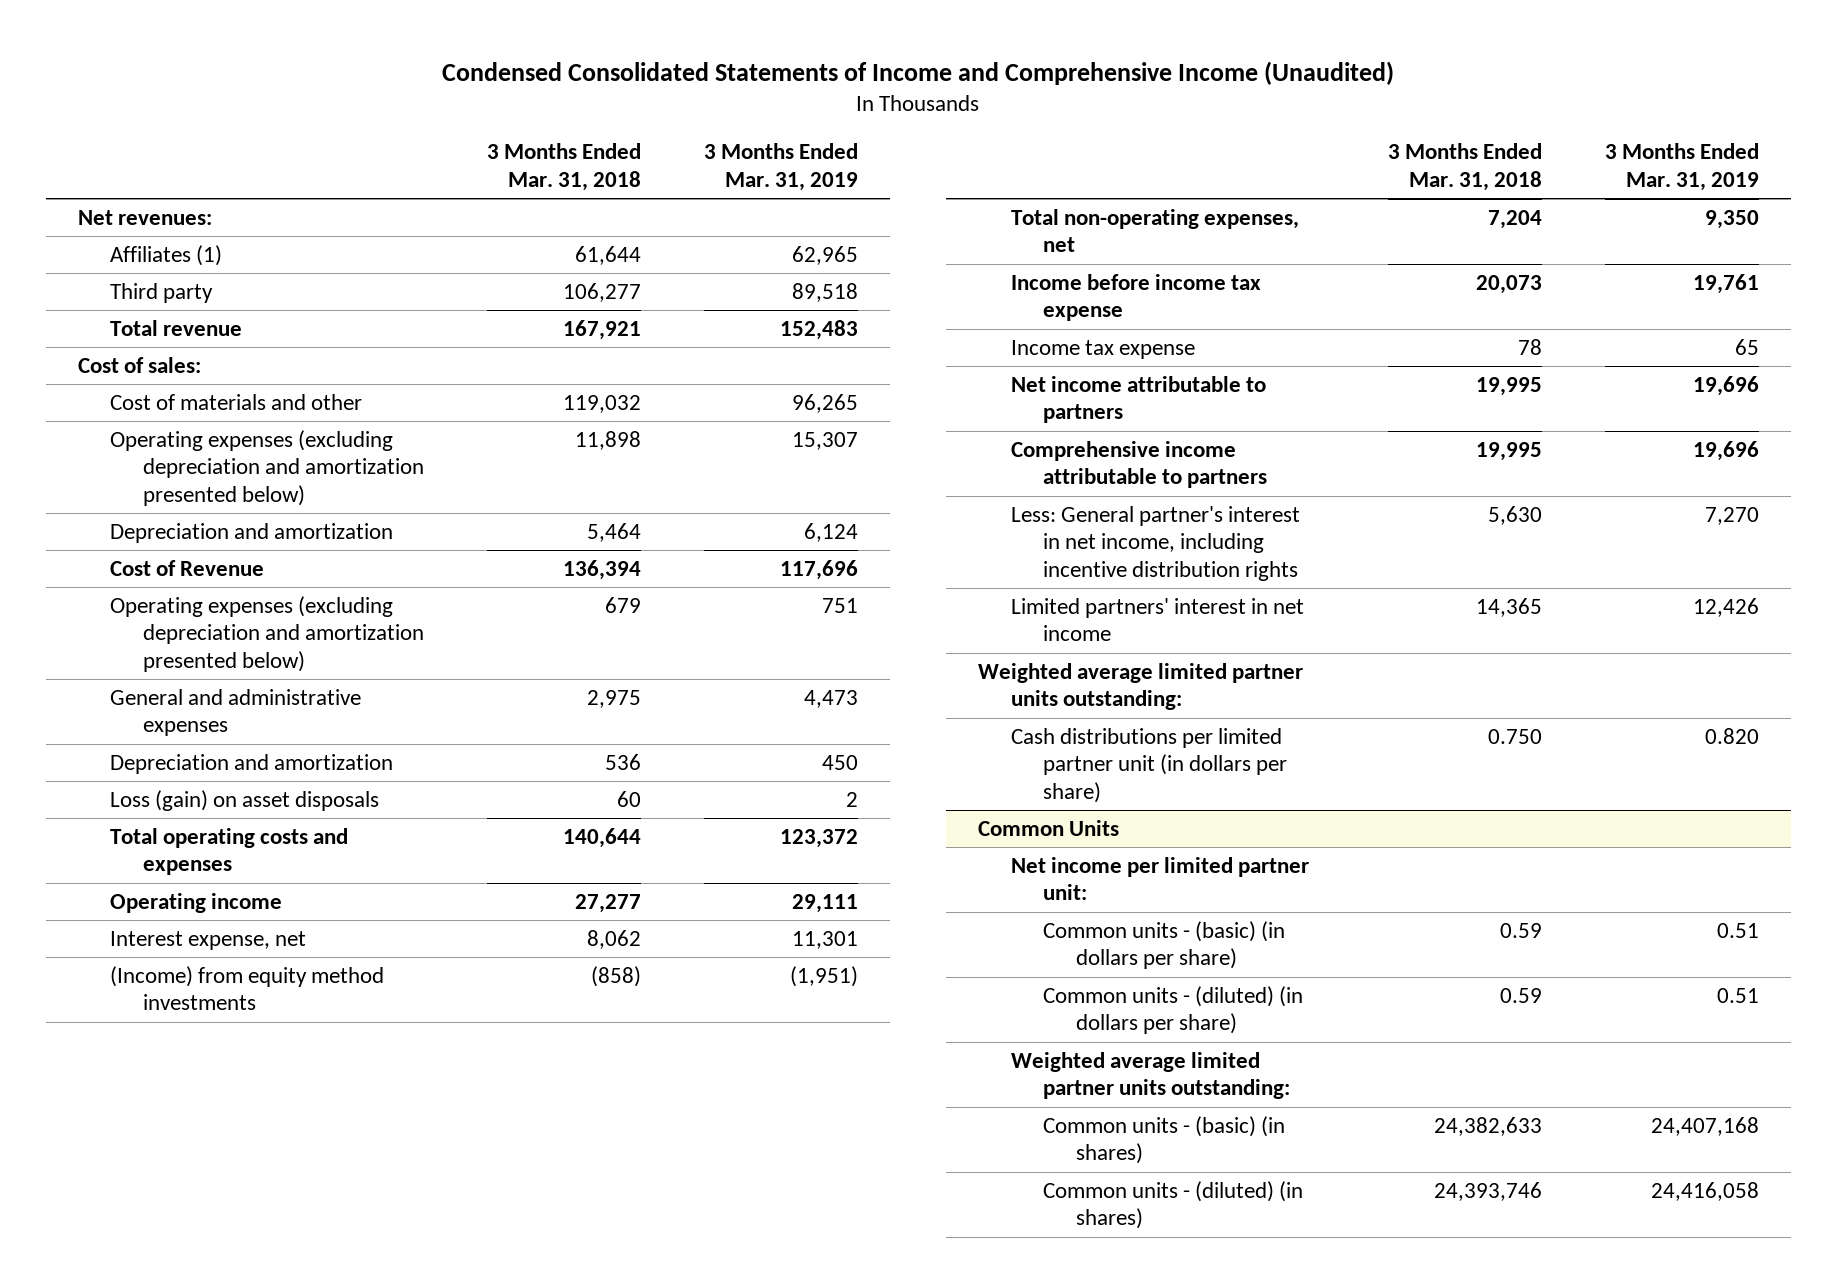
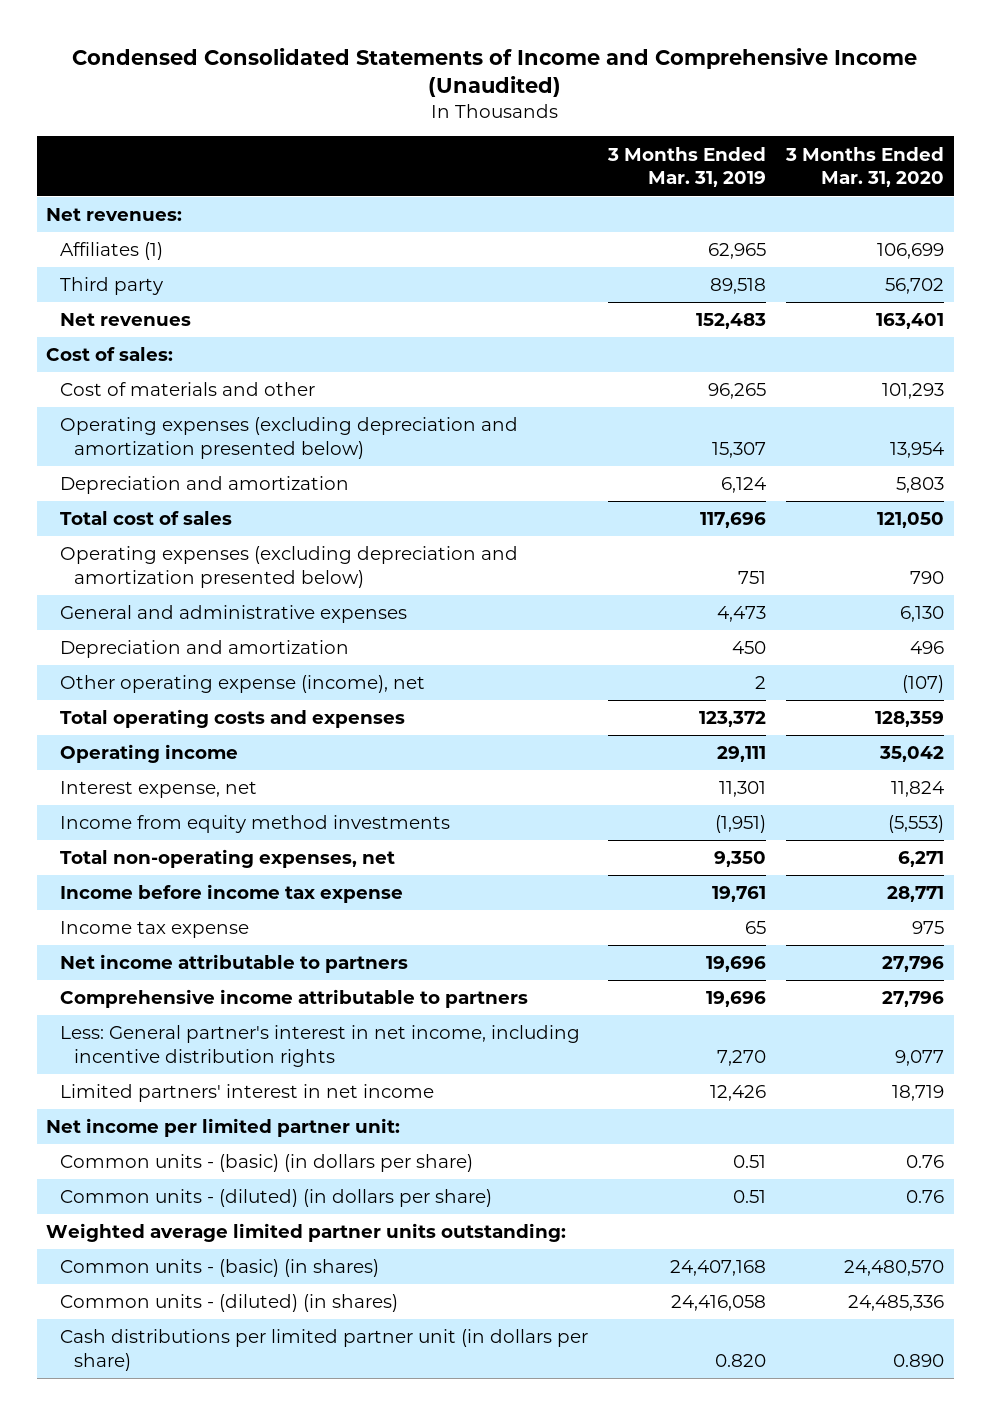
- | 3 Months Ended Mar. 31, 2018 | 3 Months Ended Mar. 31, 2019
+ | 3 Months Ended Mar. 31, 2019 | 3 Months Ended Mar. 31, 2020
- Total revenue | 167,921 | 152,483
+ Net revenues | 152,483 | 163,401
- Cost of Revenue | 136,394 | 117,696
+ Total cost of sales | 117,696 | 121,050
- Loss (gain) on asset disposals | 60 | 2
+ Other operating expense (income), net | 2 | (107)
- (Income) from equity method investments | (858) | (1,951)
+ Income from equity method investments | (1,951) | (5,553)
- Weighted average limited partner units outstanding:
- Common Units
moved down: Cash distributions per limited partner unit (in dollars per share) | 0.820 | 0.890

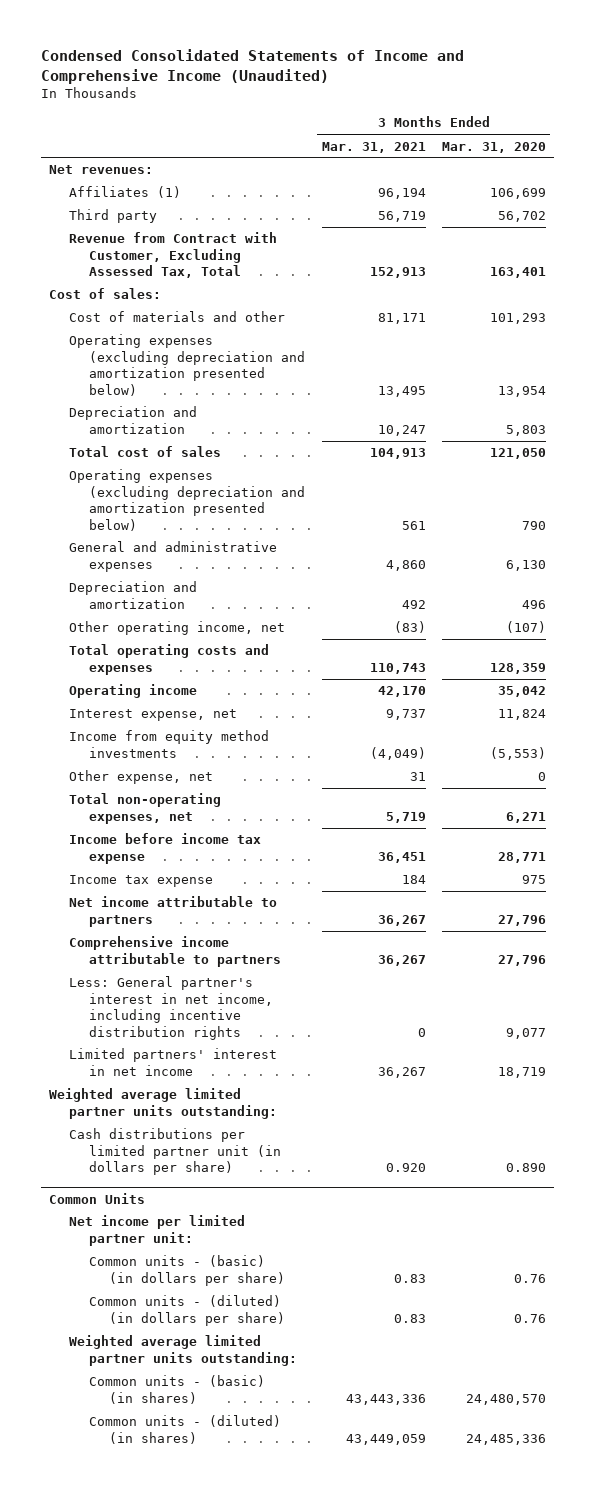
- | 3 Months Ended Mar. 31, 2019 | 3 Months Ended Mar. 31, 2020
+ | 3 Months Ended Mar. 31, 2021 | 3 Months Ended Mar. 31, 2020
- Net revenues | 152,483 | 163,401
+ Revenue from Contract with Customer, Excluding Assessed Tax, Total | 152,913 | 163,401
- Other operating expense (income), net | 2 | (107)
+ Other operating income, net | (83) | (107)
+ Other expense, net | 31 | 0
+ Weighted average limited partner units outstanding:
moved up: Cash distributions per limited partner unit (in dollars per share) | 0.920 | 0.890
+ Common Units

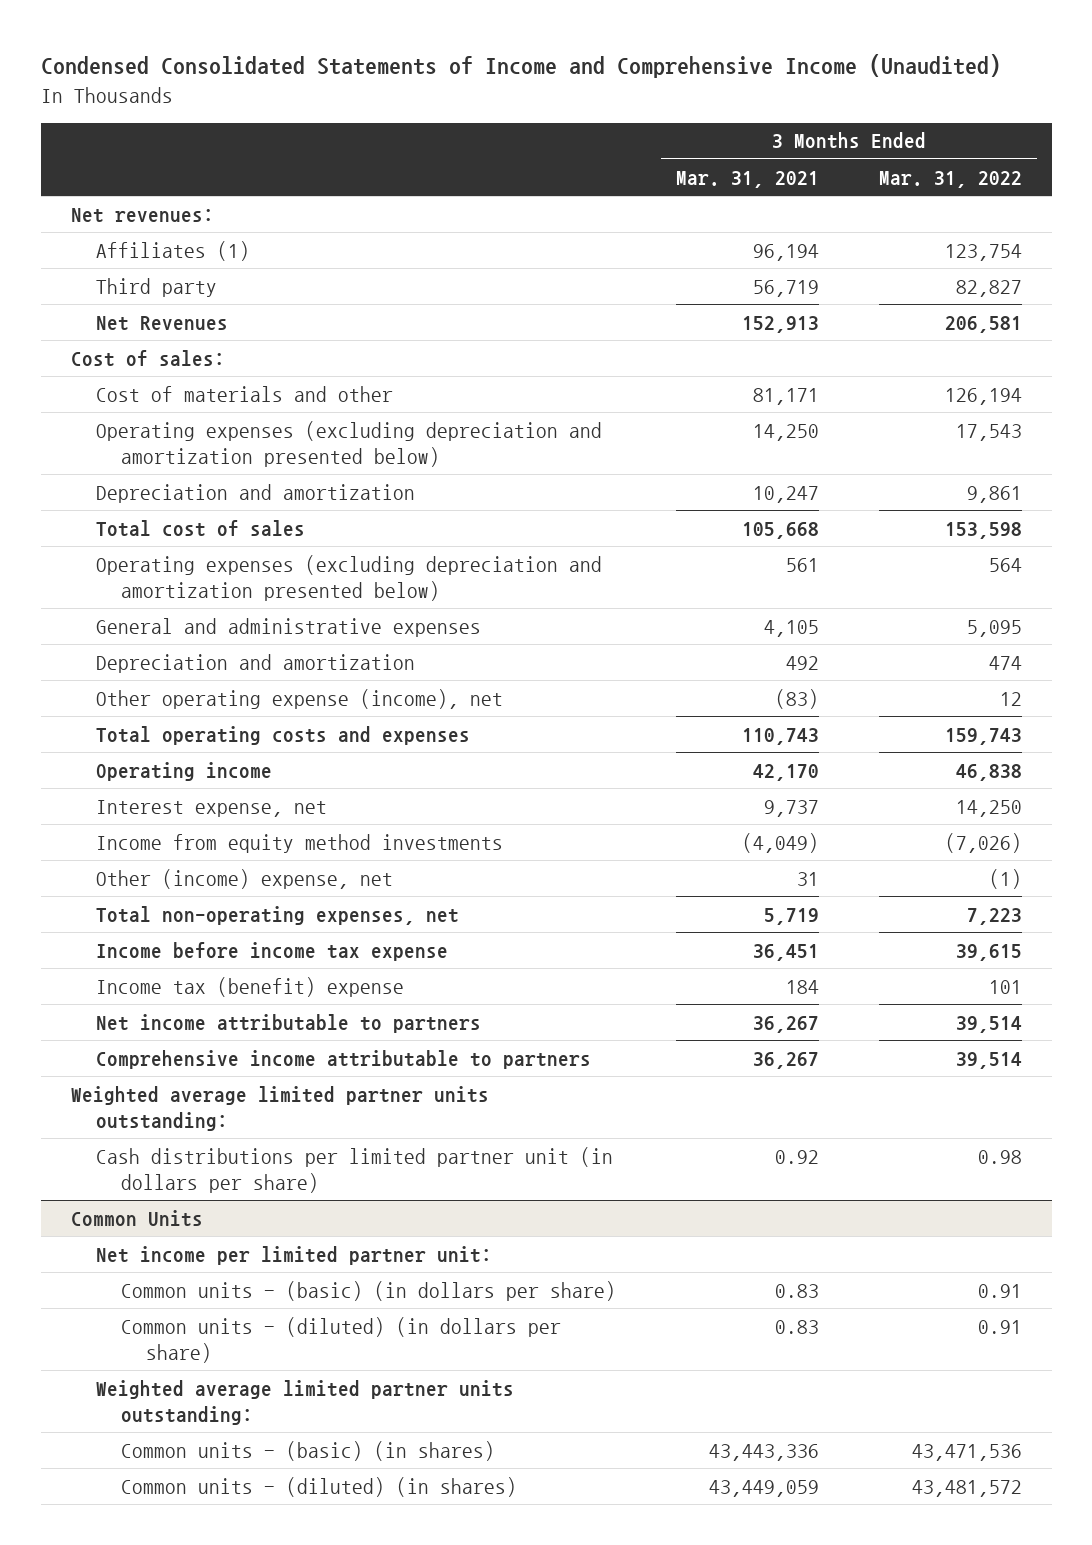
- | 3 Months Ended Mar. 31, 2021 | 3 Months Ended Mar. 31, 2020
+ | 3 Months Ended Mar. 31, 2021 | 3 Months Ended Mar. 31, 2022
- Revenue from Contract with Customer, Excluding Assessed Tax, Total | 152,913 | 163,401
+ Net Revenues | 152,913 | 206,581
- Operating expenses (excluding depreciation and amortization presented below) | 13,495 | 13,954
+ Operating expenses (excluding depreciation and amortization presented below) | 14,250 | 17,543
- Total cost of sales | 104,913 | 121,050
+ Total cost of sales | 105,668 | 153,598
- General and administrative expenses | 4,860 | 6,130
+ General and administrative expenses | 4,105 | 5,095
- Other operating income, net | (83) | (107)
+ Other operating expense (income), net | (83) | 12
- Other expense, net | 31 | 0
+ Other (income) expense, net | 31 | (1)
- Income tax expense | 184 | 975
+ Income tax (benefit) expense | 184 | 101
- Less: General partner's interest in net income, including incentive distribution rights | 0 | 9,077
- Limited partners' interest in net income | 36,267 | 18,719
- Cash distributions per limited partner unit (in dollars per share) | 0.920 | 0.890
+ Cash distributions per limited partner unit (in dollars per share) | 0.92 | 0.98

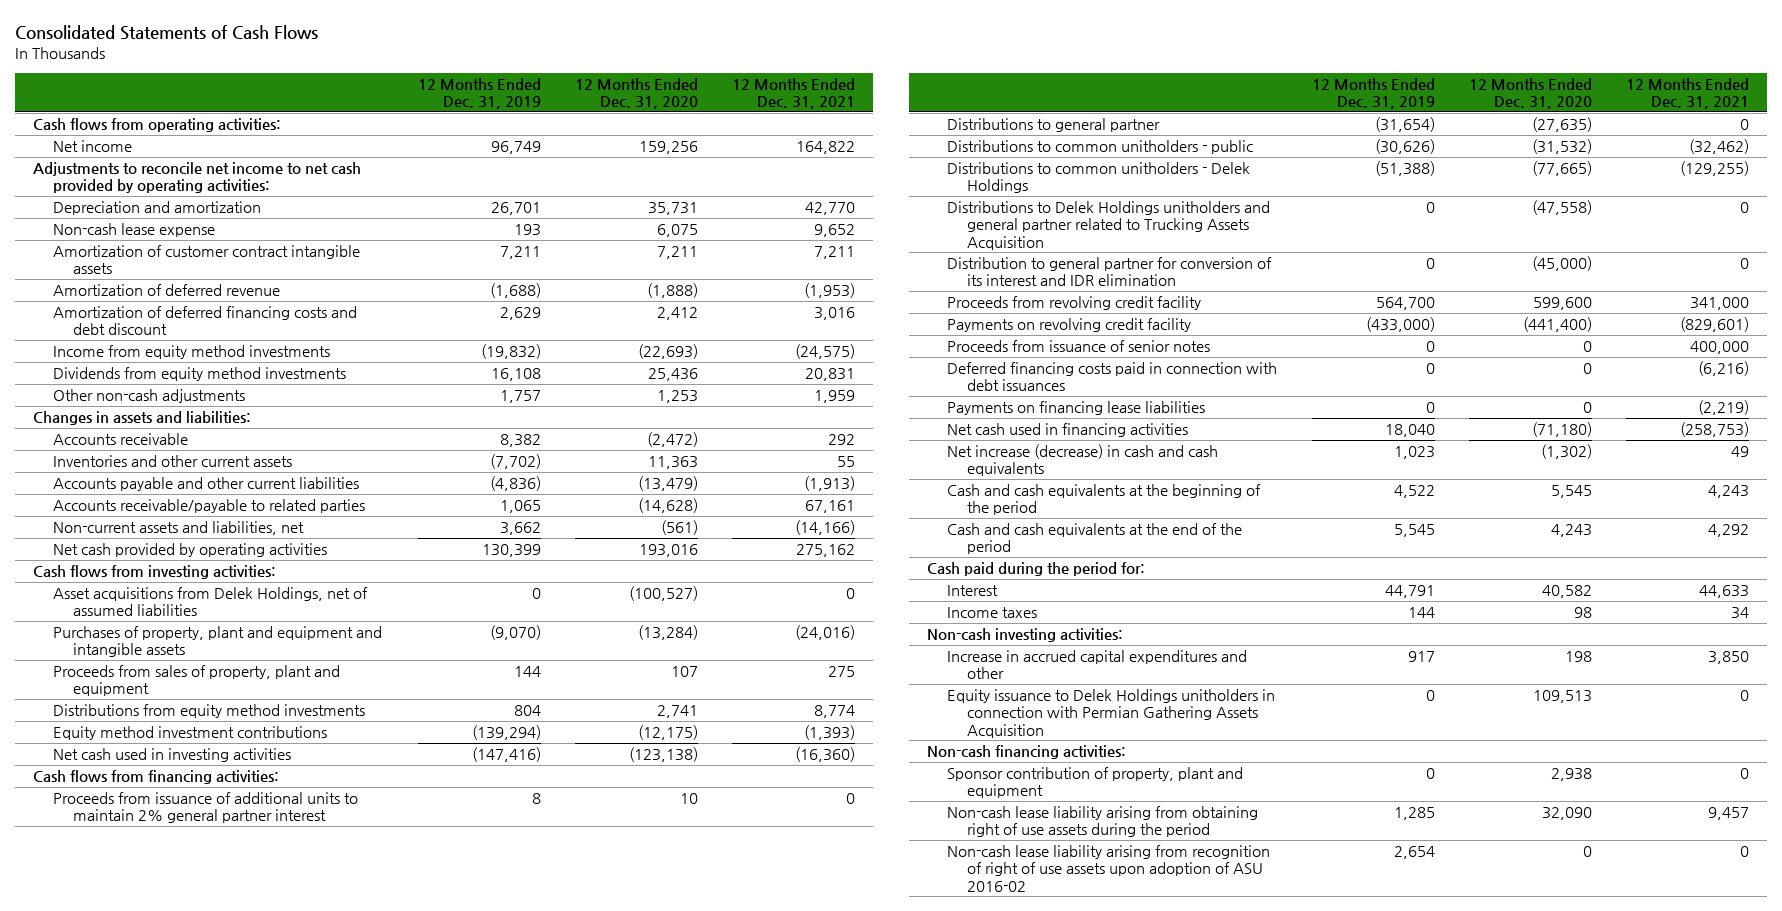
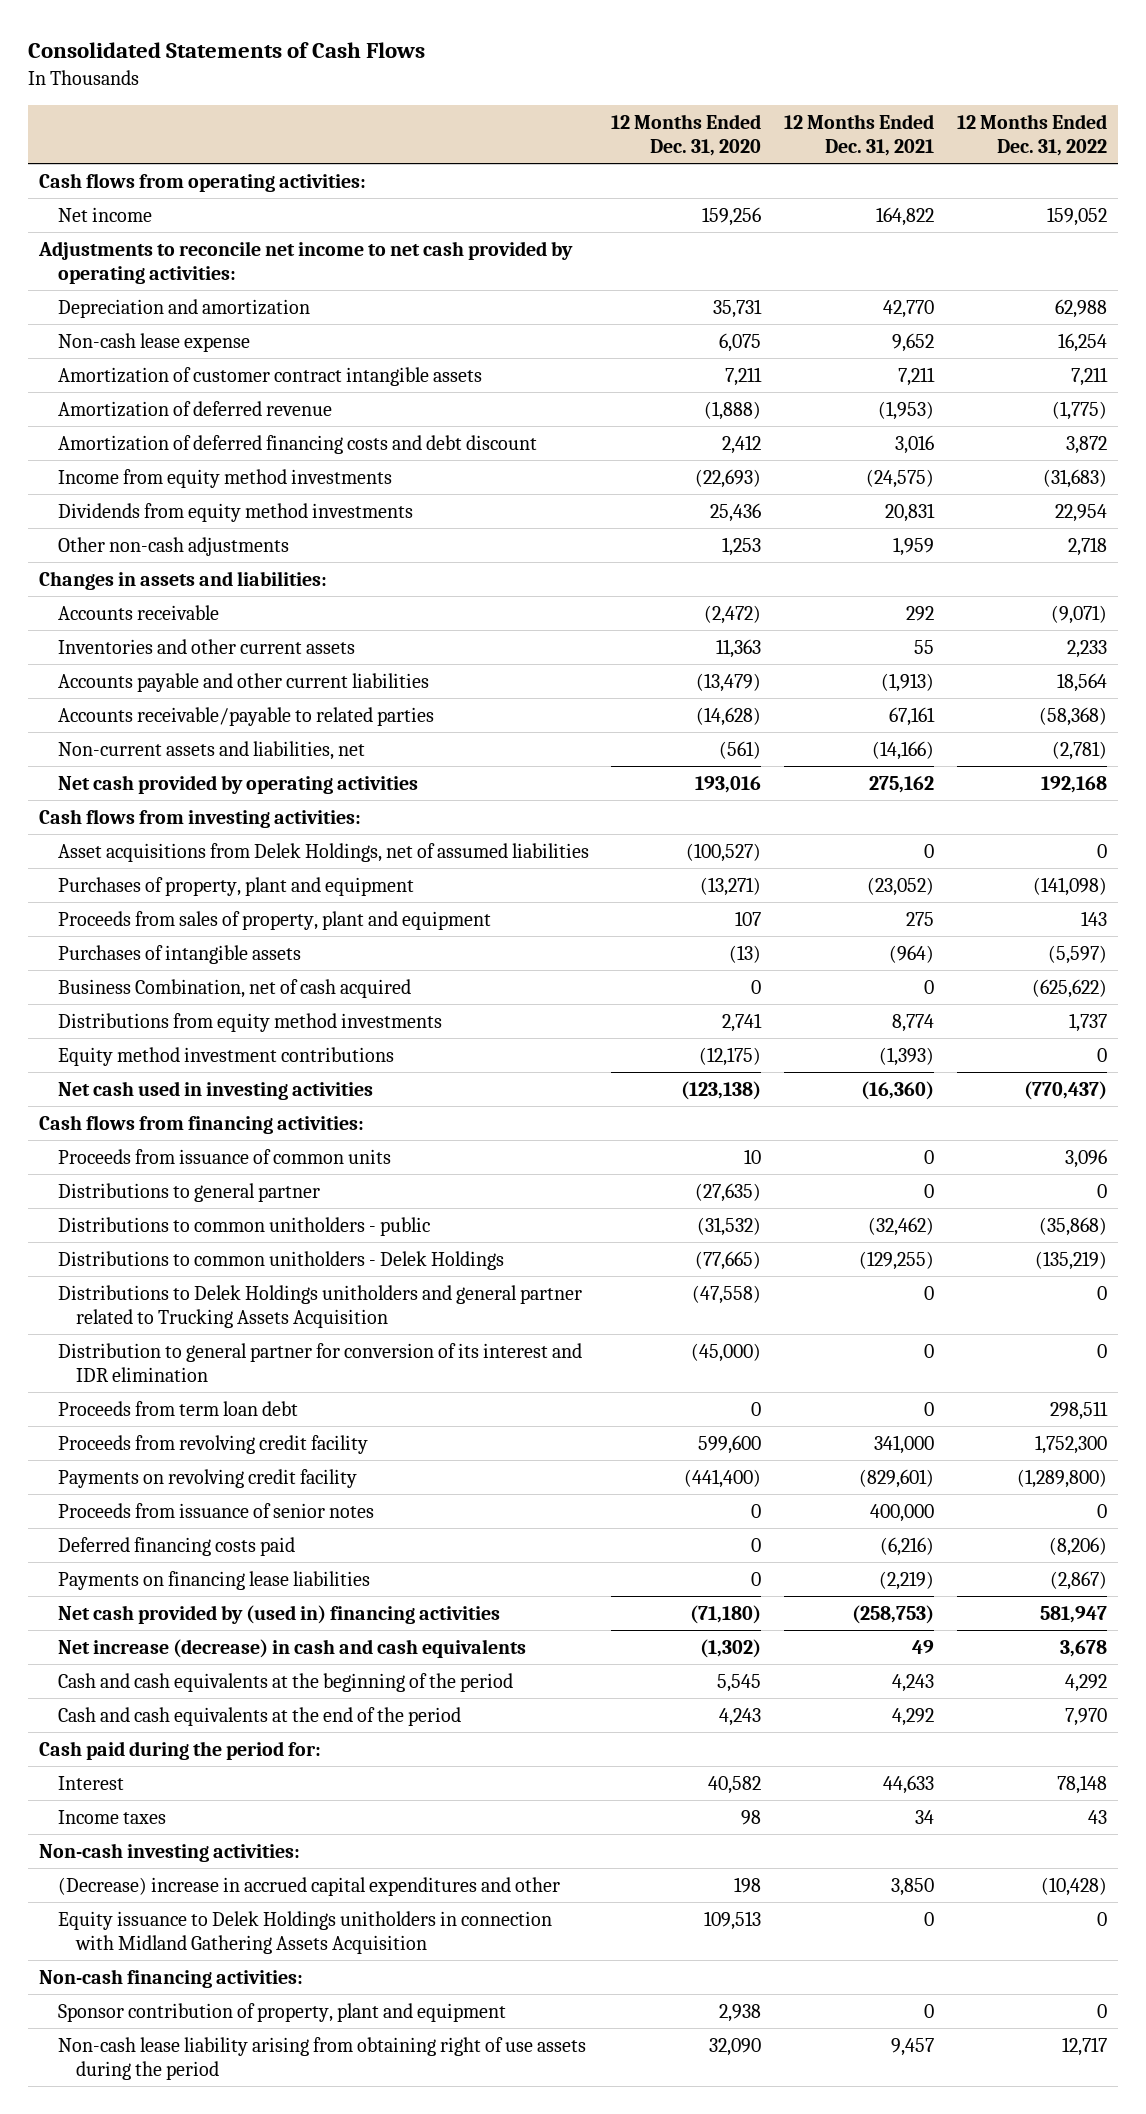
- | 12 Months Ended Dec. 31, 2019 | 12 Months Ended Dec. 31, 2020 | 12 Months Ended Dec. 31, 2021
+ | 12 Months Ended Dec. 31, 2020 | 12 Months Ended Dec. 31, 2021 | 12 Months Ended Dec. 31, 2022
- Purchases of property, plant and equipment and intangible assets | (9,070) | (13,284) | (24,016)
+ Purchases of property, plant and equipment | (13,271) | (23,052) | (141,098)
+ Purchases of intangible assets | (13) | (964) | (5,597)
+ Business Combination, net of cash acquired | 0 | 0 | (625,622)
- Proceeds from issuance of additional units to maintain 2% general partner interest | 8 | 10 | 0
+ Proceeds from issuance of common units | 10 | 0 | 3,096
+ Proceeds from term loan debt | 0 | 0 | 298,511
- Deferred financing costs paid in connection with debt issuances | 0 | 0 | (6,216)
+ Deferred financing costs paid | 0 | (6,216) | (8,206)
- Net cash used in financing activities | 18,040 | (71,180) | (258,753)
+ Net cash provided by (used in) financing activities | (71,180) | (258,753) | 581,947
- Increase in accrued capital expenditures and other | 917 | 198 | 3,850
- Equity issuance to Delek Holdings unitholders in connection with Permian Gathering Assets Acquisition | 0 | 109,513 | 0
+ (Decrease) increase in accrued capital expenditures and other | 198 | 3,850 | (10,428)
+ Equity issuance to Delek Holdings unitholders in connection with Midland Gathering Assets Acquisition | 109,513 | 0 | 0
- Non-cash lease liability arising from recognition of right of use assets upon adoption of ASU 2016-02 | 2,654 | 0 | 0

